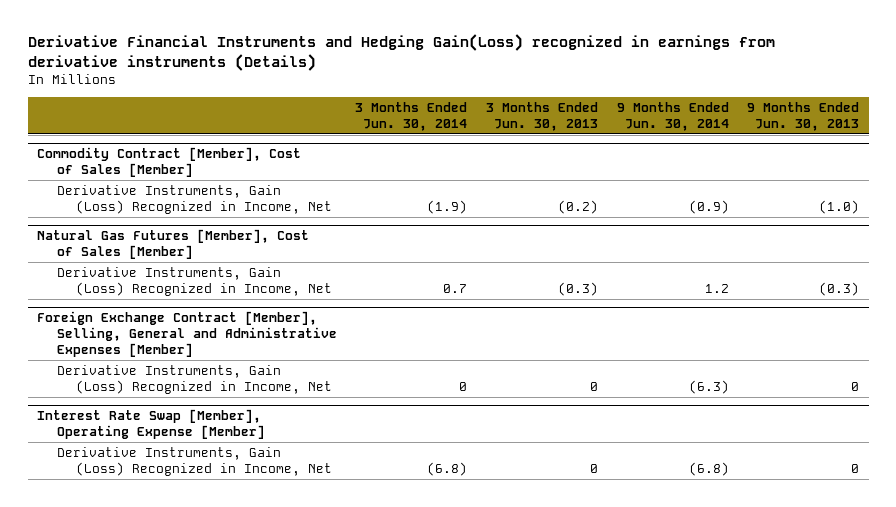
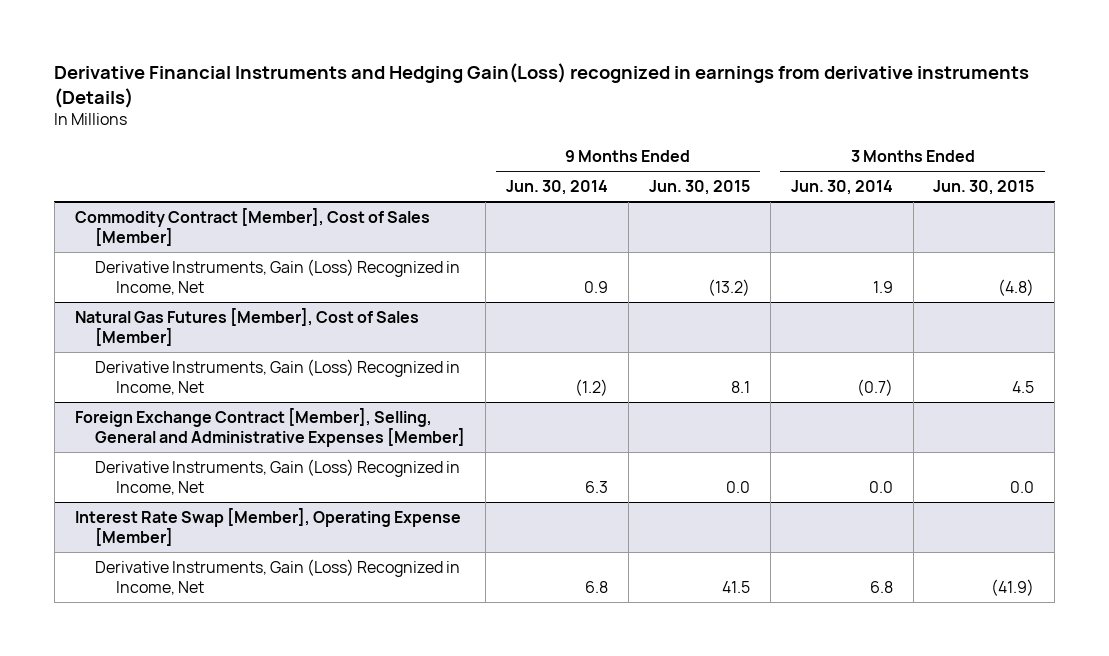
- | 3 Months Ended Jun. 30, 2014 | 3 Months Ended Jun. 30, 2013 | 9 Months Ended Jun. 30, 2014 | 9 Months Ended Jun. 30, 2013
+ | 9 Months Ended Jun. 30, 2014 | 9 Months Ended Jun. 30, 2015 | 3 Months Ended Jun. 30, 2014 | 3 Months Ended Jun. 30, 2015
@ Commodity Contract [Member], Cost of Sales [Member]
- Derivative Instruments, Gain (Loss) Recognized in Income, Net | (1.9) | (0.2) | (0.9) | (1.0)
+ Derivative Instruments, Gain (Loss) Recognized in Income, Net | 0.9 | (13.2) | 1.9 | (4.8)
@ Natural Gas Futures [Member], Cost of Sales [Member]
- Derivative Instruments, Gain (Loss) Recognized in Income, Net | 0.7 | (0.3) | 1.2 | (0.3)
+ Derivative Instruments, Gain (Loss) Recognized in Income, Net | (1.2) | 8.1 | (0.7) | 4.5
@ Foreign Exchange Contract [Member], Selling, General and Administrative Expenses [Member]
- Derivative Instruments, Gain (Loss) Recognized in Income, Net | 0 | 0 | (6.3) | 0
+ Derivative Instruments, Gain (Loss) Recognized in Income, Net | 6.3 | 0.0 | 0.0 | 0.0
@ Interest Rate Swap [Member], Operating Expense [Member]
- Derivative Instruments, Gain (Loss) Recognized in Income, Net | (6.8) | 0 | (6.8) | 0
+ Derivative Instruments, Gain (Loss) Recognized in Income, Net | 6.8 | 41.5 | 6.8 | (41.9)

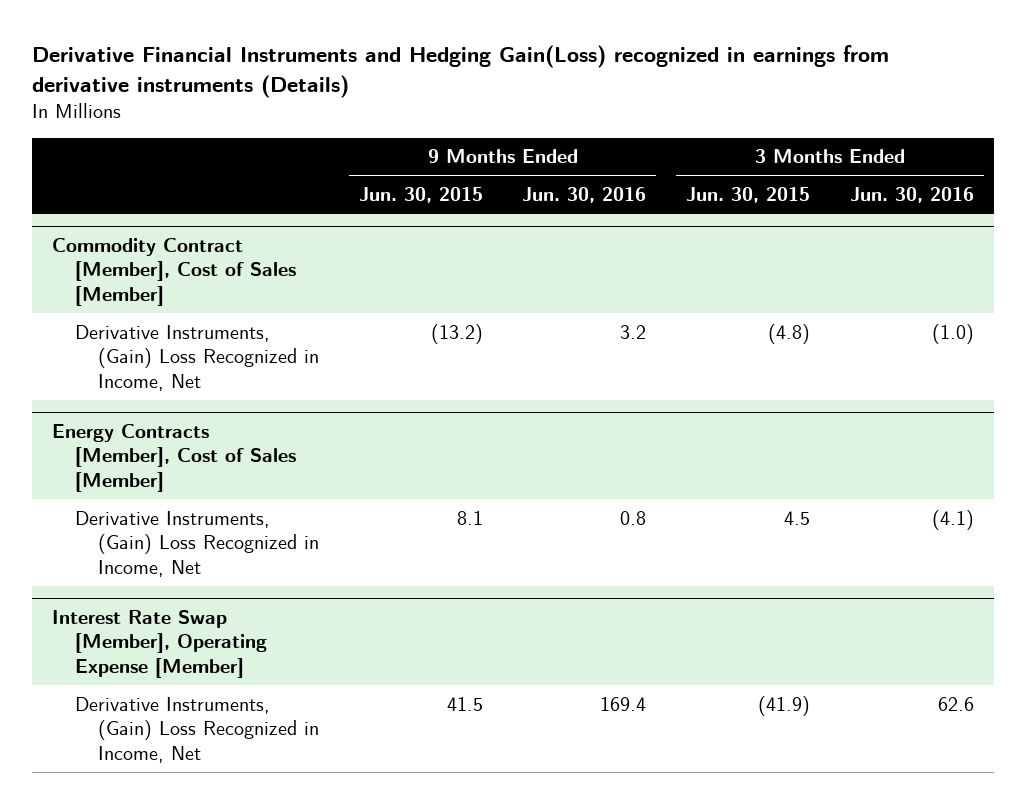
- | 9 Months Ended Jun. 30, 2014 | 9 Months Ended Jun. 30, 2015 | 3 Months Ended Jun. 30, 2014 | 3 Months Ended Jun. 30, 2015
+ | 9 Months Ended Jun. 30, 2015 | 9 Months Ended Jun. 30, 2016 | 3 Months Ended Jun. 30, 2015 | 3 Months Ended Jun. 30, 2016
@ Commodity Contract [Member], Cost of Sales [Member]
- Derivative Instruments, Gain (Loss) Recognized in Income, Net | 0.9 | (13.2) | 1.9 | (4.8)
- Natural Gas Futures [Member], Cost of Sales [Member]
- Derivative Instruments, Gain (Loss) Recognized in Income, Net | (1.2) | 8.1 | (0.7) | 4.5
- Foreign Exchange Contract [Member], Selling, General and Administrative Expenses [Member]
- Derivative Instruments, Gain (Loss) Recognized in Income, Net | 6.3 | 0.0 | 0.0 | 0.0
@ Commodity Contract [Member], Cost of Sales [Member]
+ Derivative Instruments, (Gain) Loss Recognized in Income, Net | (13.2) | 3.2 | (4.8) | (1.0)
+ Energy Contracts [Member], Cost of Sales [Member]
+ Derivative Instruments, (Gain) Loss Recognized in Income, Net | 8.1 | 0.8 | 4.5 | (4.1)
@ Interest Rate Swap [Member], Operating Expense [Member]
- Derivative Instruments, Gain (Loss) Recognized in Income, Net | 6.8 | 41.5 | 6.8 | (41.9)
+ Derivative Instruments, (Gain) Loss Recognized in Income, Net | 41.5 | 169.4 | (41.9) | 62.6

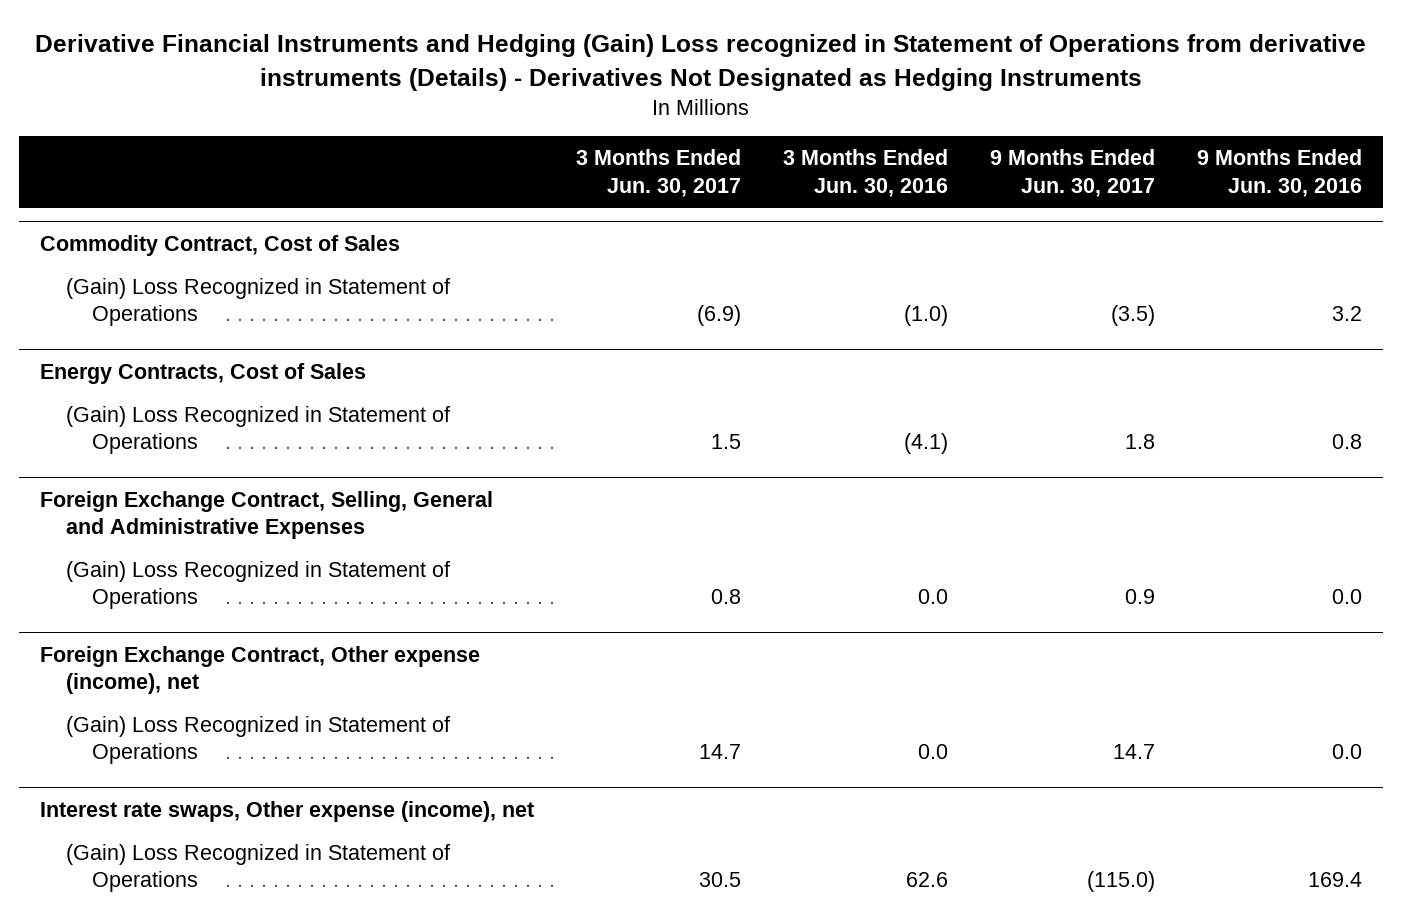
- Derivative Financial Instruments and Hedging Gain(Loss) recognized in earnings from derivative instruments (Details)
+ Derivative Financial Instruments and Hedging (Gain) Loss recognized in Statement of Operations from derivative instruments (Details) - Derivatives Not Designated as Hedging Instruments
- | 9 Months Ended Jun. 30, 2015 | 9 Months Ended Jun. 30, 2016 | 3 Months Ended Jun. 30, 2015 | 3 Months Ended Jun. 30, 2016
+ | 3 Months Ended Jun. 30, 2017 | 3 Months Ended Jun. 30, 2016 | 9 Months Ended Jun. 30, 2017 | 9 Months Ended Jun. 30, 2016
- Commodity Contract [Member], Cost of Sales [Member]
- Derivative Instruments, (Gain) Loss Recognized in Income, Net | (13.2) | 3.2 | (4.8) | (1.0)
- Energy Contracts [Member], Cost of Sales [Member]
- Derivative Instruments, (Gain) Loss Recognized in Income, Net | 8.1 | 0.8 | 4.5 | (4.1)
- Interest Rate Swap [Member], Operating Expense [Member]
- Derivative Instruments, (Gain) Loss Recognized in Income, Net | 41.5 | 169.4 | (41.9) | 62.6
+ Commodity Contract, Cost of Sales
+ (Gain) Loss Recognized in Statement of Operations | (6.9) | (1.0) | (3.5) | 3.2
+ Energy Contracts, Cost of Sales
+ (Gain) Loss Recognized in Statement of Operations | 1.5 | (4.1) | 1.8 | 0.8
+ Foreign Exchange Contract, Selling, General and Administrative Expenses
+ (Gain) Loss Recognized in Statement of Operations | 0.8 | 0.0 | 0.9 | 0.0
+ Foreign Exchange Contract, Other expense (income), net
+ (Gain) Loss Recognized in Statement of Operations | 14.7 | 0.0 | 14.7 | 0.0
+ Interest rate swaps, Other expense (income), net
+ (Gain) Loss Recognized in Statement of Operations | 30.5 | 62.6 | (115.0) | 169.4

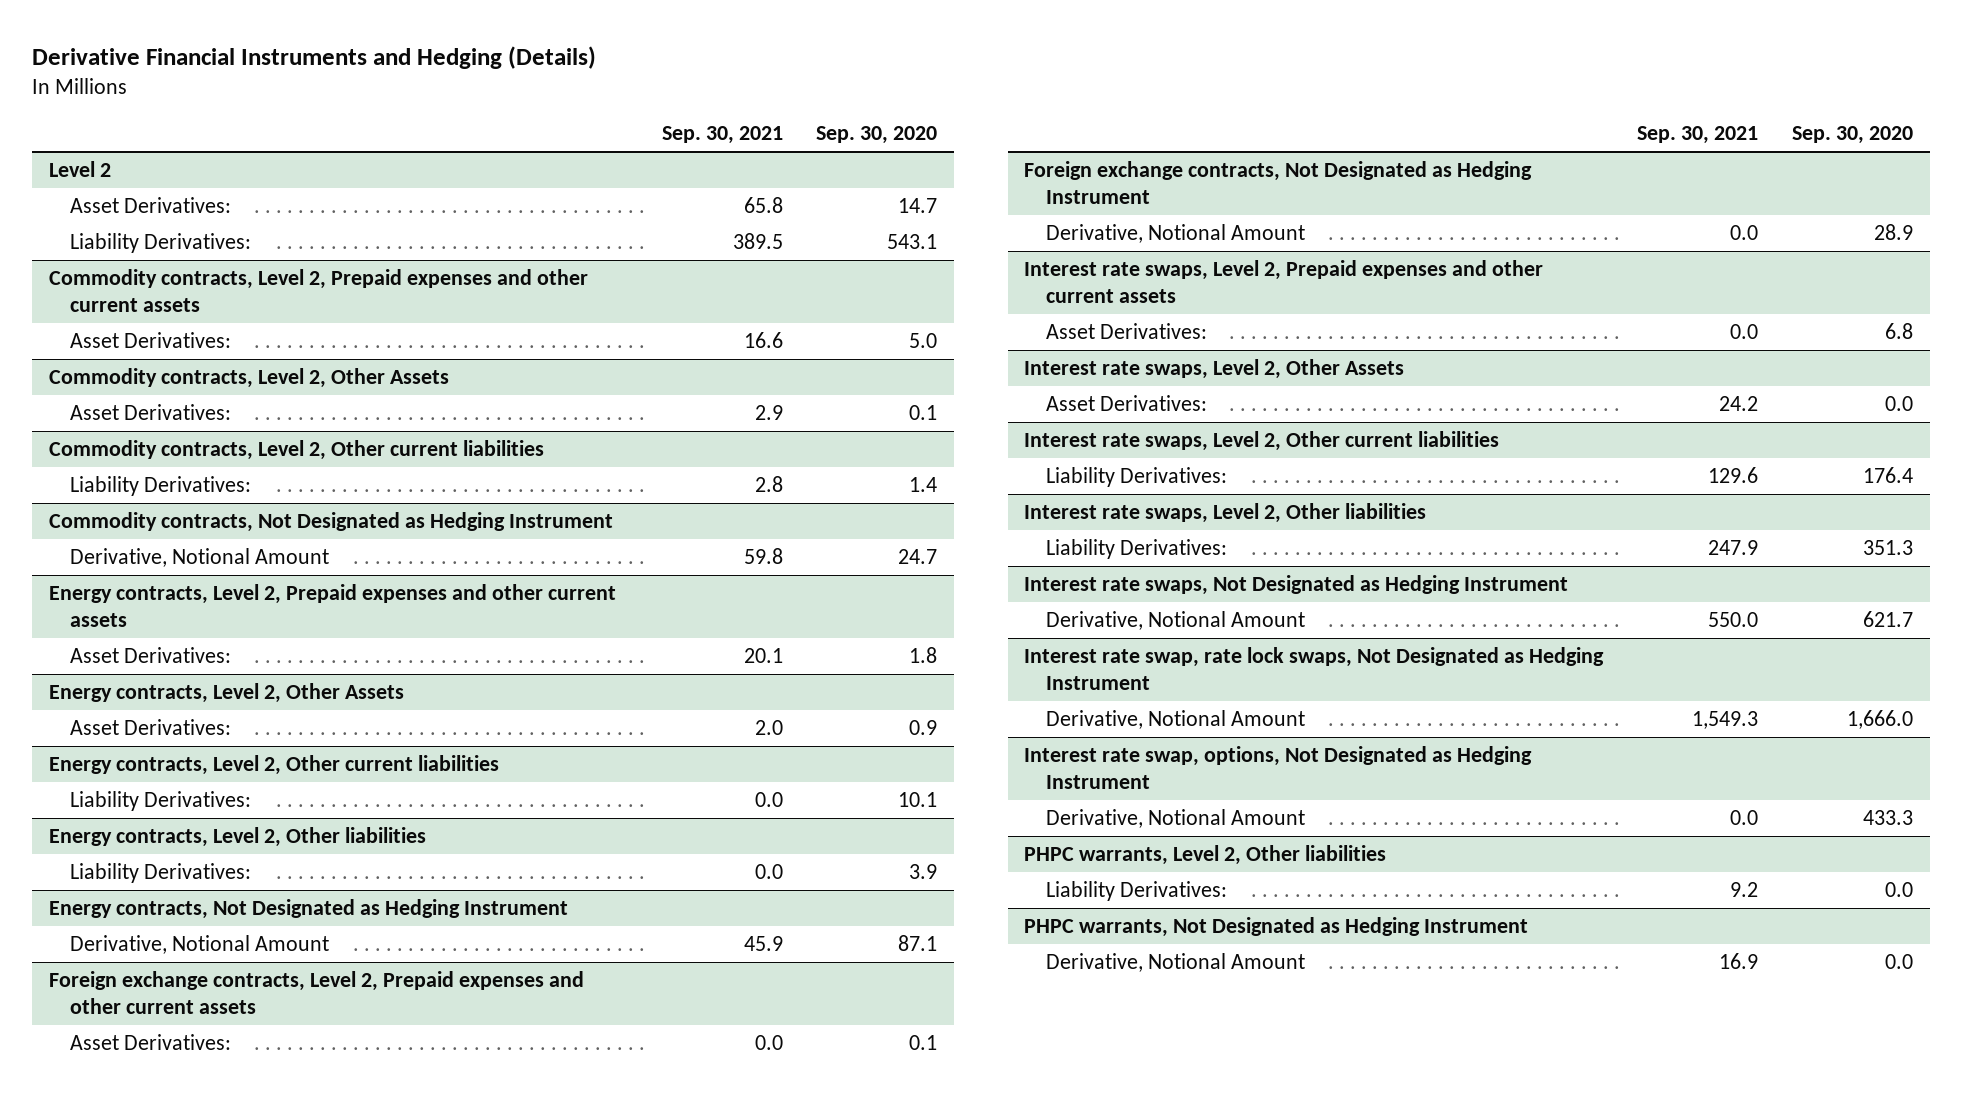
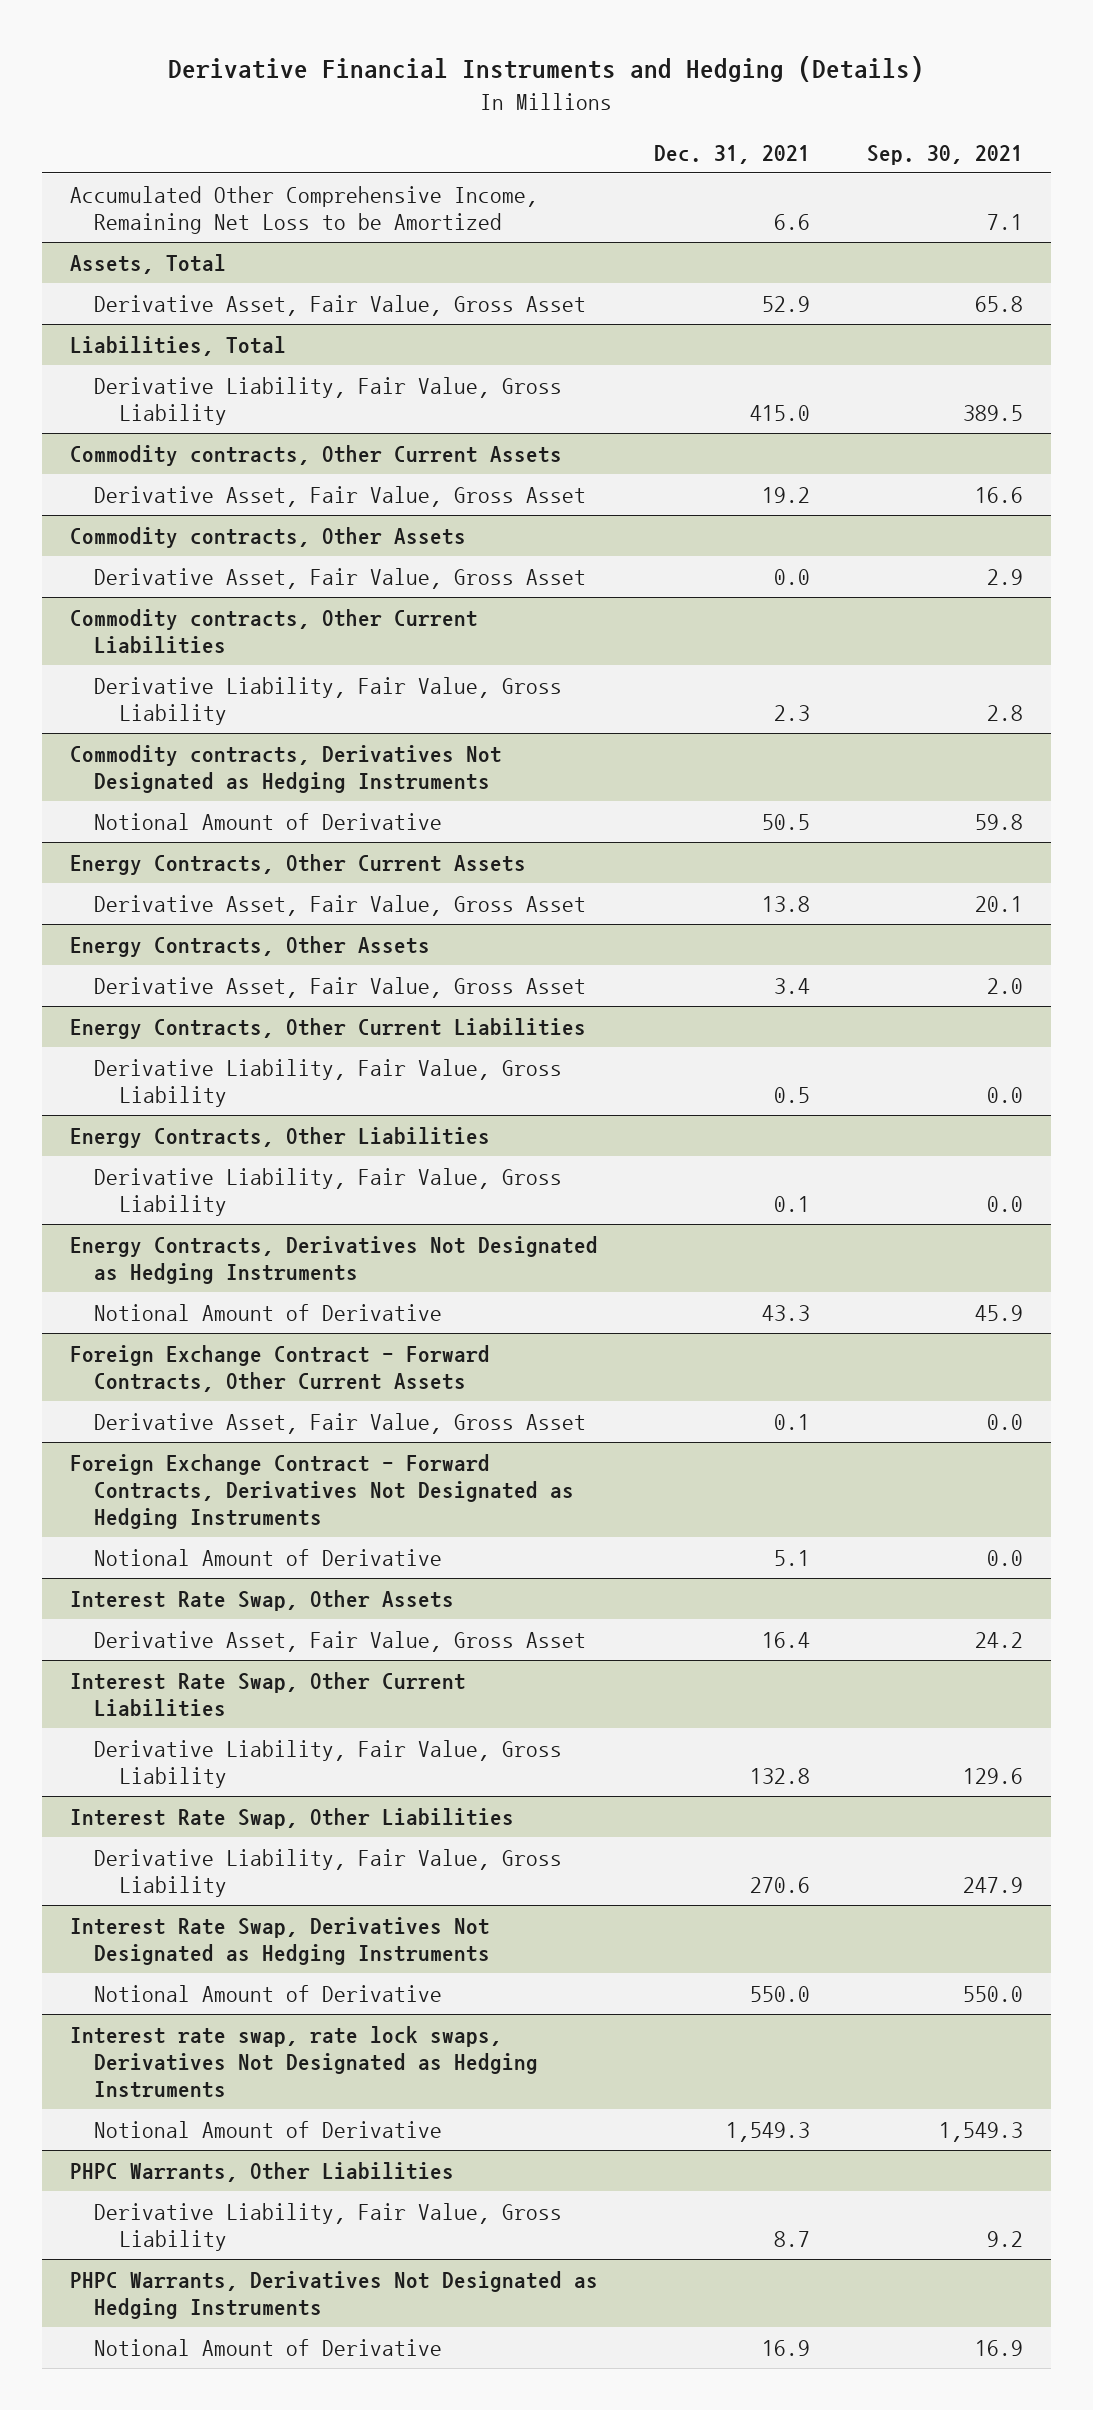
- | Sep. 30, 2021 | Sep. 30, 2020
+ | Dec. 31, 2021 | Sep. 30, 2021
- Level 2
- Asset Derivatives: | 65.8 | 14.7
- Liability Derivatives: | 389.5 | 543.1
- Commodity contracts, Level 2, Prepaid expenses and other current assets
- Asset Derivatives: | 16.6 | 5.0
- Commodity contracts, Level 2, Other Assets
- Asset Derivatives: | 2.9 | 0.1
- Commodity contracts, Level 2, Other current liabilities
- Liability Derivatives: | 2.8 | 1.4
- Commodity contracts, Not Designated as Hedging Instrument
- Derivative, Notional Amount | 59.8 | 24.7
- Energy contracts, Level 2, Prepaid expenses and other current assets
- Asset Derivatives: | 20.1 | 1.8
- Energy contracts, Level 2, Other Assets
- Asset Derivatives: | 2.0 | 0.9
- Energy contracts, Level 2, Other current liabilities
- Liability Derivatives: | 0.0 | 10.1
- Energy contracts, Level 2, Other liabilities
- Liability Derivatives: | 0.0 | 3.9
- Energy contracts, Not Designated as Hedging Instrument
- Derivative, Notional Amount | 45.9 | 87.1
- Foreign exchange contracts, Level 2, Prepaid expenses and other current assets
- Asset Derivatives: | 0.0 | 0.1
- Foreign exchange contracts, Not Designated as Hedging Instrument
- Derivative, Notional Amount | 0.0 | 28.9
- Interest rate swaps, Level 2, Prepaid expenses and other current assets
- Asset Derivatives: | 0.0 | 6.8
- Interest rate swaps, Level 2, Other Assets
- Asset Derivatives: | 24.2 | 0.0
- Interest rate swaps, Level 2, Other current liabilities
- Liability Derivatives: | 129.6 | 176.4
- Interest rate swaps, Level 2, Other liabilities
- Liability Derivatives: | 247.9 | 351.3
- Interest rate swaps, Not Designated as Hedging Instrument
- Derivative, Notional Amount | 550.0 | 621.7
- Interest rate swap, rate lock swaps, Not Designated as Hedging Instrument
- Derivative, Notional Amount | 1,549.3 | 1,666.0
- Interest rate swap, options, Not Designated as Hedging Instrument
- Derivative, Notional Amount | 0.0 | 433.3
- PHPC warrants, Level 2, Other liabilities
- Liability Derivatives: | 9.2 | 0.0
- PHPC warrants, Not Designated as Hedging Instrument
- Derivative, Notional Amount | 16.9 | 0.0
+ Accumulated Other Comprehensive Income, Remaining Net Loss to be Amortized | 6.6 | 7.1
+ Assets, Total
+ Derivative Asset, Fair Value, Gross Asset | 52.9 | 65.8
+ Liabilities, Total
+ Derivative Liability, Fair Value, Gross Liability | 415.0 | 389.5
+ Commodity contracts, Other Current Assets
+ Derivative Asset, Fair Value, Gross Asset | 19.2 | 16.6
+ Commodity contracts, Other Assets
+ Derivative Asset, Fair Value, Gross Asset | 0.0 | 2.9
+ Commodity contracts, Other Current Liabilities
+ Derivative Liability, Fair Value, Gross Liability | 2.3 | 2.8
+ Commodity contracts, Derivatives Not Designated as Hedging Instruments
+ Notional Amount of Derivative | 50.5 | 59.8
+ Energy Contracts, Other Current Assets
+ Derivative Asset, Fair Value, Gross Asset | 13.8 | 20.1
+ Energy Contracts, Other Assets
+ Derivative Asset, Fair Value, Gross Asset | 3.4 | 2.0
+ Energy Contracts, Other Current Liabilities
+ Derivative Liability, Fair Value, Gross Liability | 0.5 | 0.0
+ Energy Contracts, Other Liabilities
+ Derivative Liability, Fair Value, Gross Liability | 0.1 | 0.0
+ Energy Contracts, Derivatives Not Designated as Hedging Instruments
+ Notional Amount of Derivative | 43.3 | 45.9
+ Foreign Exchange Contract - Forward Contracts, Other Current Assets
+ Derivative Asset, Fair Value, Gross Asset | 0.1 | 0.0
+ Foreign Exchange Contract - Forward Contracts, Derivatives Not Designated as Hedging Instruments
+ Notional Amount of Derivative | 5.1 | 0.0
+ Interest Rate Swap, Other Assets
+ Derivative Asset, Fair Value, Gross Asset | 16.4 | 24.2
+ Interest Rate Swap, Other Current Liabilities
+ Derivative Liability, Fair Value, Gross Liability | 132.8 | 129.6
+ Interest Rate Swap, Other Liabilities
+ Derivative Liability, Fair Value, Gross Liability | 270.6 | 247.9
+ Interest Rate Swap, Derivatives Not Designated as Hedging Instruments
+ Notional Amount of Derivative | 550.0 | 550.0
+ Interest rate swap, rate lock swaps, Derivatives Not Designated as Hedging Instruments
+ Notional Amount of Derivative | 1,549.3 | 1,549.3
+ PHPC Warrants, Other Liabilities
+ Derivative Liability, Fair Value, Gross Liability | 8.7 | 9.2
+ PHPC Warrants, Derivatives Not Designated as Hedging Instruments
+ Notional Amount of Derivative | 16.9 | 16.9

